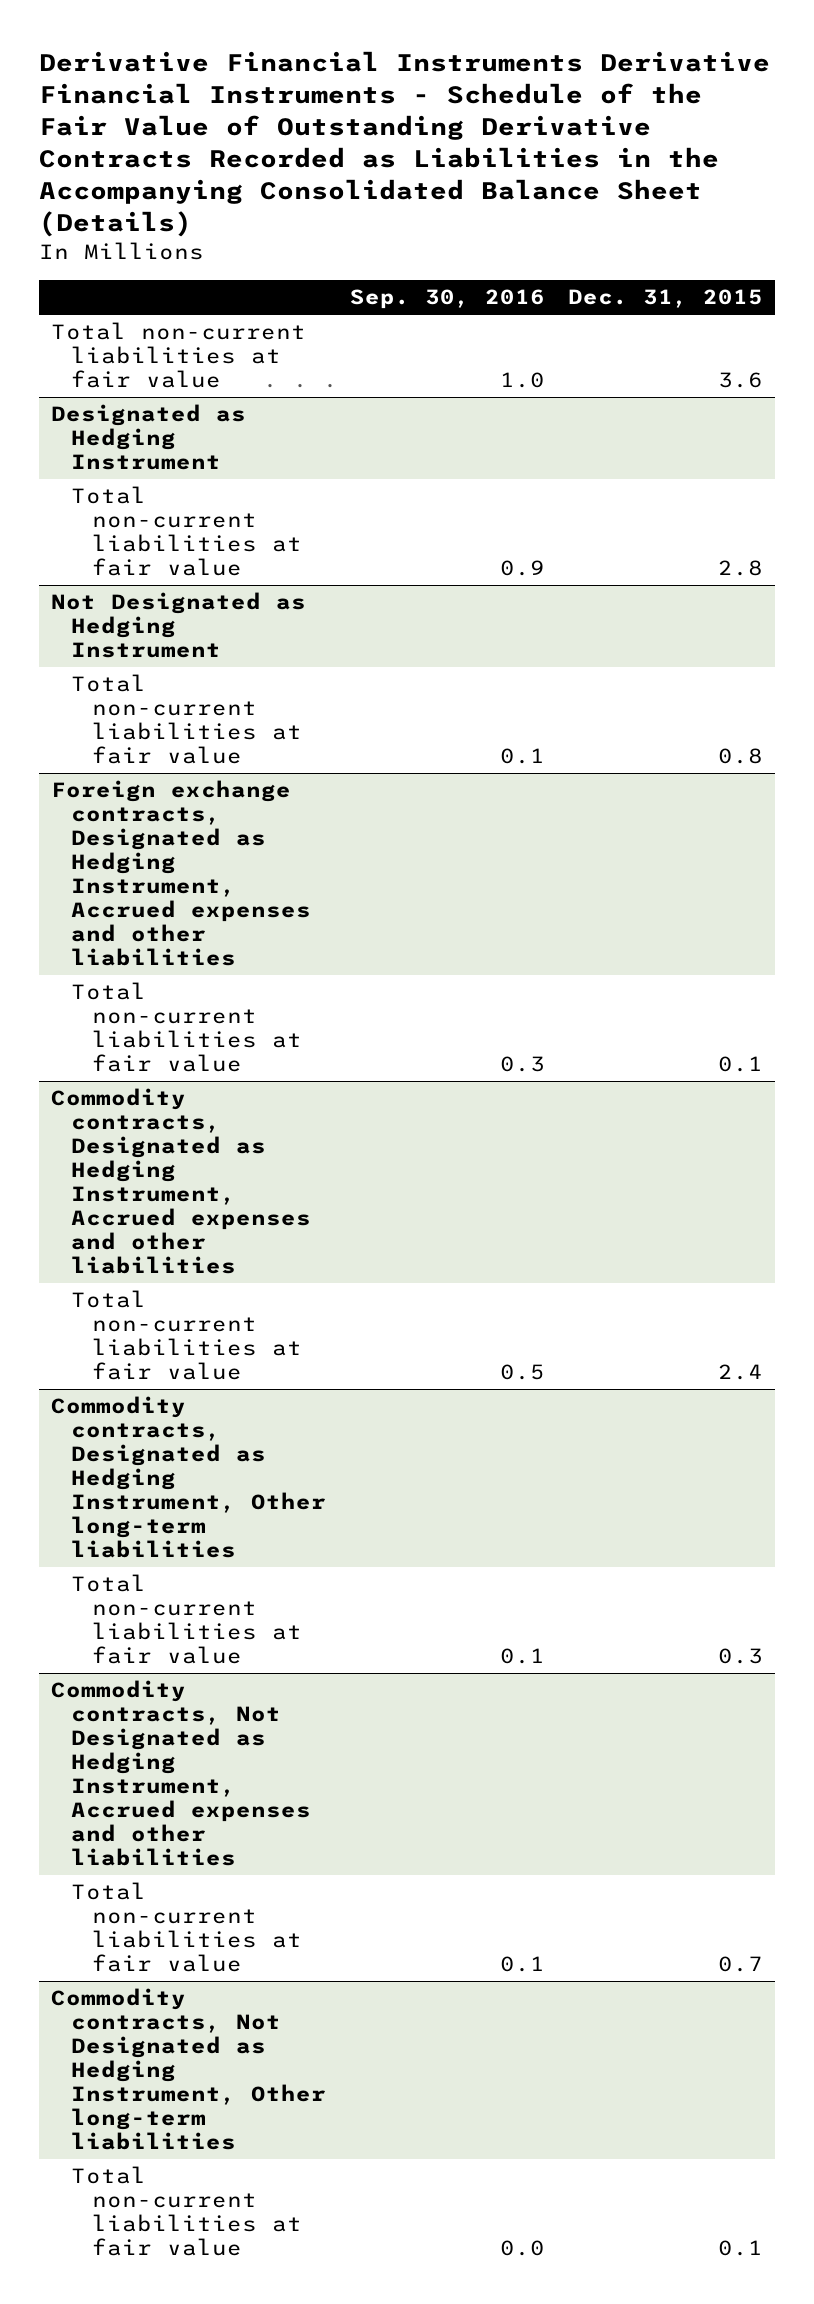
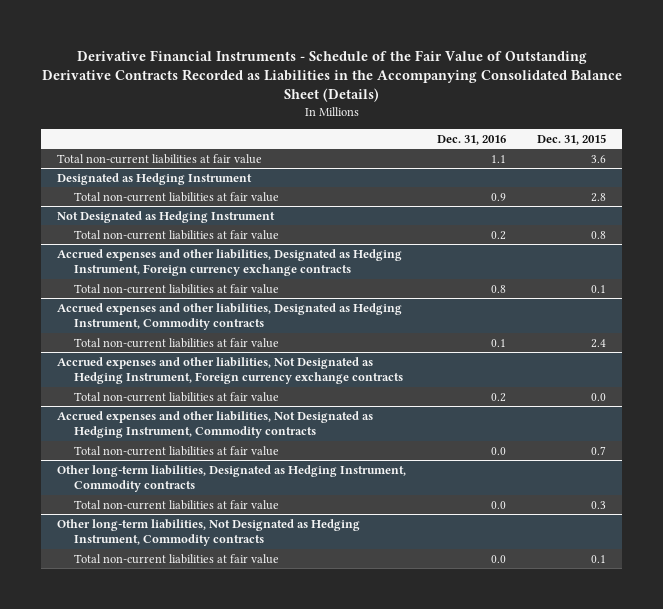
- Derivative Financial Instruments Derivative Financial Instruments - Schedule of the Fair Value of Outstanding Derivative Contracts Recorded as Liabilities in the Accompanying Consolidated Balance Sheet (Details)
+ Derivative Financial Instruments - Schedule of the Fair Value of Outstanding Derivative Contracts Recorded as Liabilities in the Accompanying Consolidated Balance Sheet (Details)
- | Sep. 30, 2016 | Dec. 31, 2015
+ | Dec. 31, 2016 | Dec. 31, 2015
- Foreign exchange contracts, Designated as Hedging Instrument, Accrued expenses and other liabilities
+ Accrued expenses and other liabilities, Designated as Hedging Instrument, Foreign currency exchange contracts
- Commodity contracts, Designated as Hedging Instrument, Accrued expenses and other liabilities
+ Accrued expenses and other liabilities, Designated as Hedging Instrument, Commodity contracts
- Commodity contracts, Designated as Hedging Instrument, Other long-term liabilities
- Total non-current liabilities at fair value | 0.1 | 0.3
- Commodity contracts, Not Designated as Hedging Instrument, Accrued expenses and other liabilities
+ Accrued expenses and other liabilities, Not Designated as Hedging Instrument, Foreign currency exchange contracts
+ Total non-current liabilities at fair value | 0.2 | 0.0
+ Accrued expenses and other liabilities, Not Designated as Hedging Instrument, Commodity contracts
- Commodity contracts, Not Designated as Hedging Instrument, Other long-term liabilities
+ Other long-term liabilities, Designated as Hedging Instrument, Commodity contracts
+ Total non-current liabilities at fair value | 0.0 | 0.3
+ Other long-term liabilities, Not Designated as Hedging Instrument, Commodity contracts

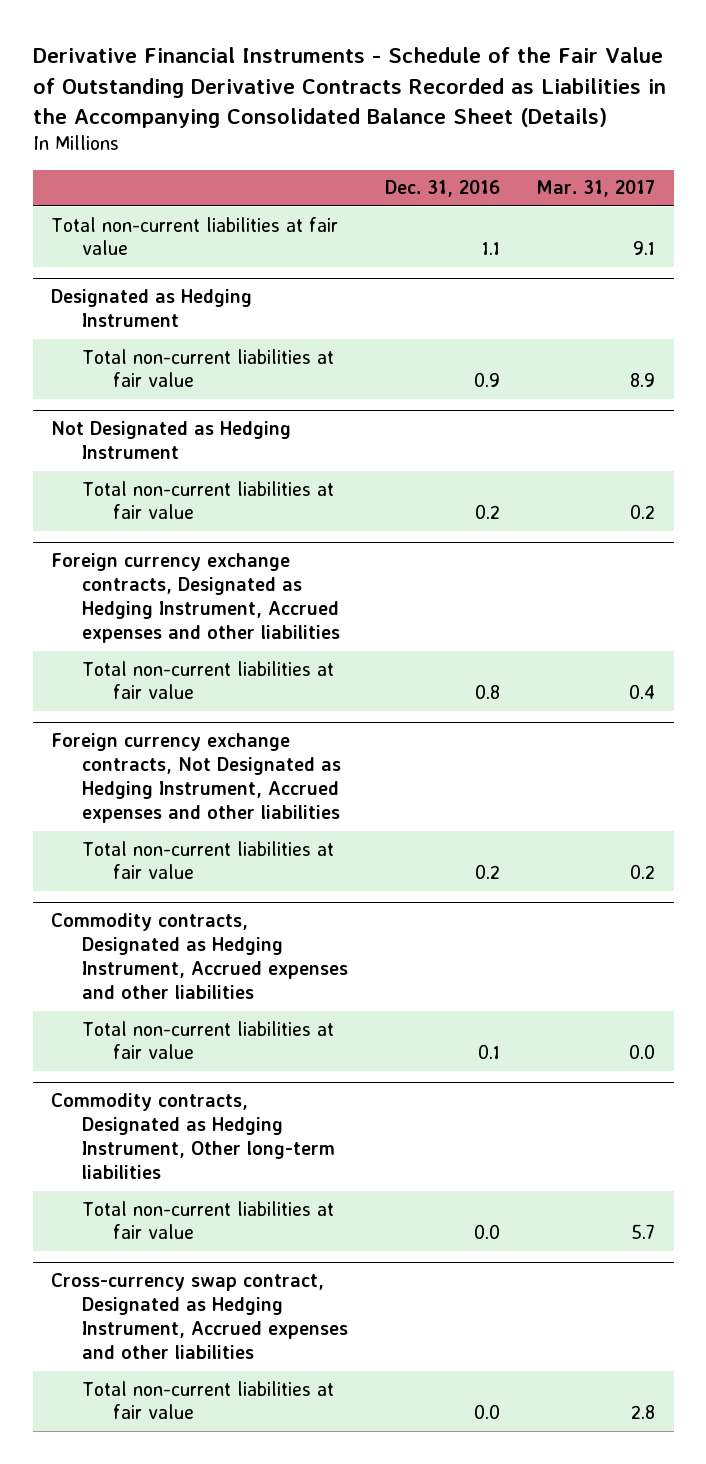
- | Dec. 31, 2016 | Dec. 31, 2015
+ | Dec. 31, 2016 | Mar. 31, 2017
- Accrued expenses and other liabilities, Designated as Hedging Instrument, Foreign currency exchange contracts
+ Foreign currency exchange contracts, Designated as Hedging Instrument, Accrued expenses and other liabilities
- Accrued expenses and other liabilities, Designated as Hedging Instrument, Commodity contracts
- Total non-current liabilities at fair value | 0.1 | 2.4
- Accrued expenses and other liabilities, Not Designated as Hedging Instrument, Foreign currency exchange contracts
+ Foreign currency exchange contracts, Not Designated as Hedging Instrument, Accrued expenses and other liabilities
- Accrued expenses and other liabilities, Not Designated as Hedging Instrument, Commodity contracts
- Total non-current liabilities at fair value | 0.0 | 0.7
- Other long-term liabilities, Designated as Hedging Instrument, Commodity contracts
+ Commodity contracts, Designated as Hedging Instrument, Accrued expenses and other liabilities
+ Total non-current liabilities at fair value | 0.1 | 0.0
+ Commodity contracts, Designated as Hedging Instrument, Other long-term liabilities
- Other long-term liabilities, Not Designated as Hedging Instrument, Commodity contracts
+ Cross-currency swap contract, Designated as Hedging Instrument, Accrued expenses and other liabilities

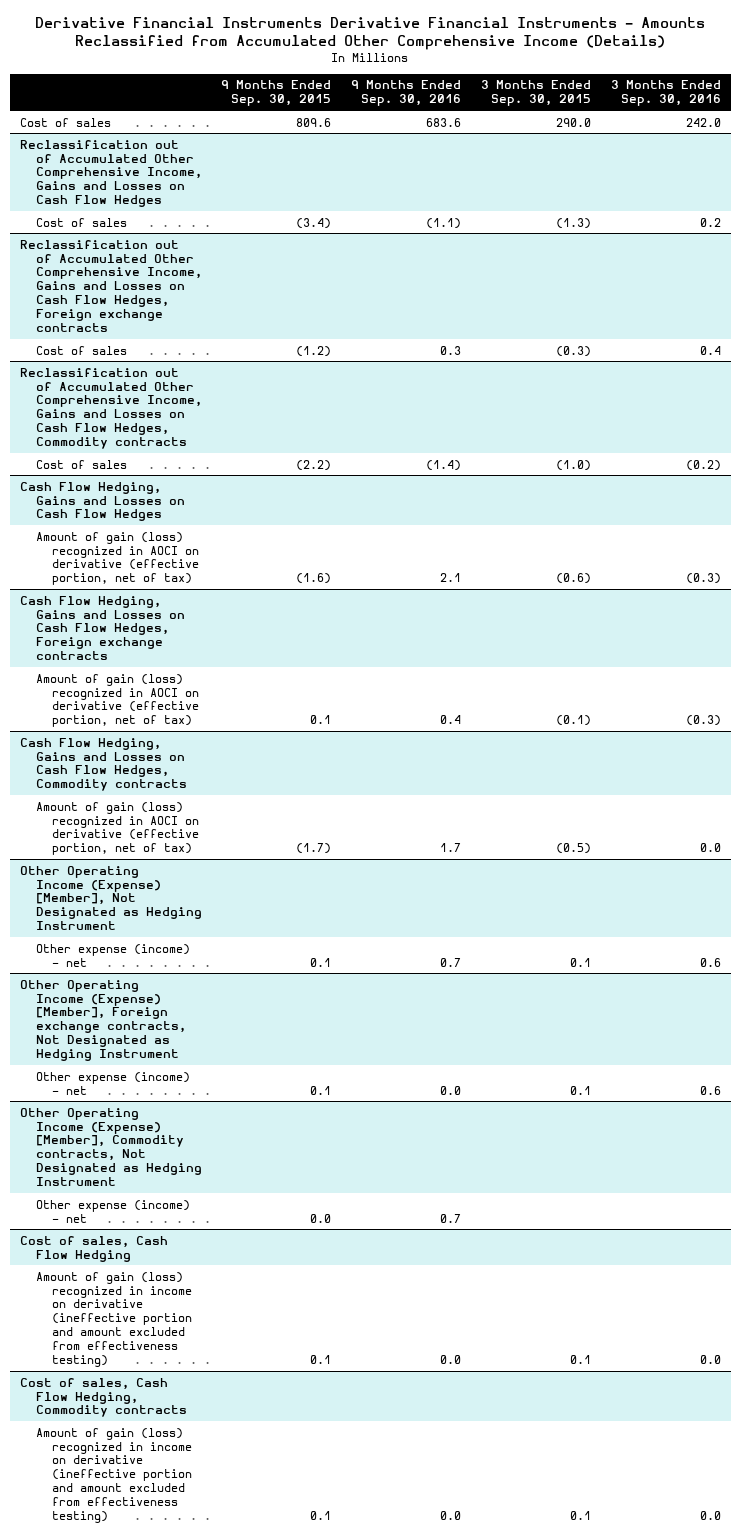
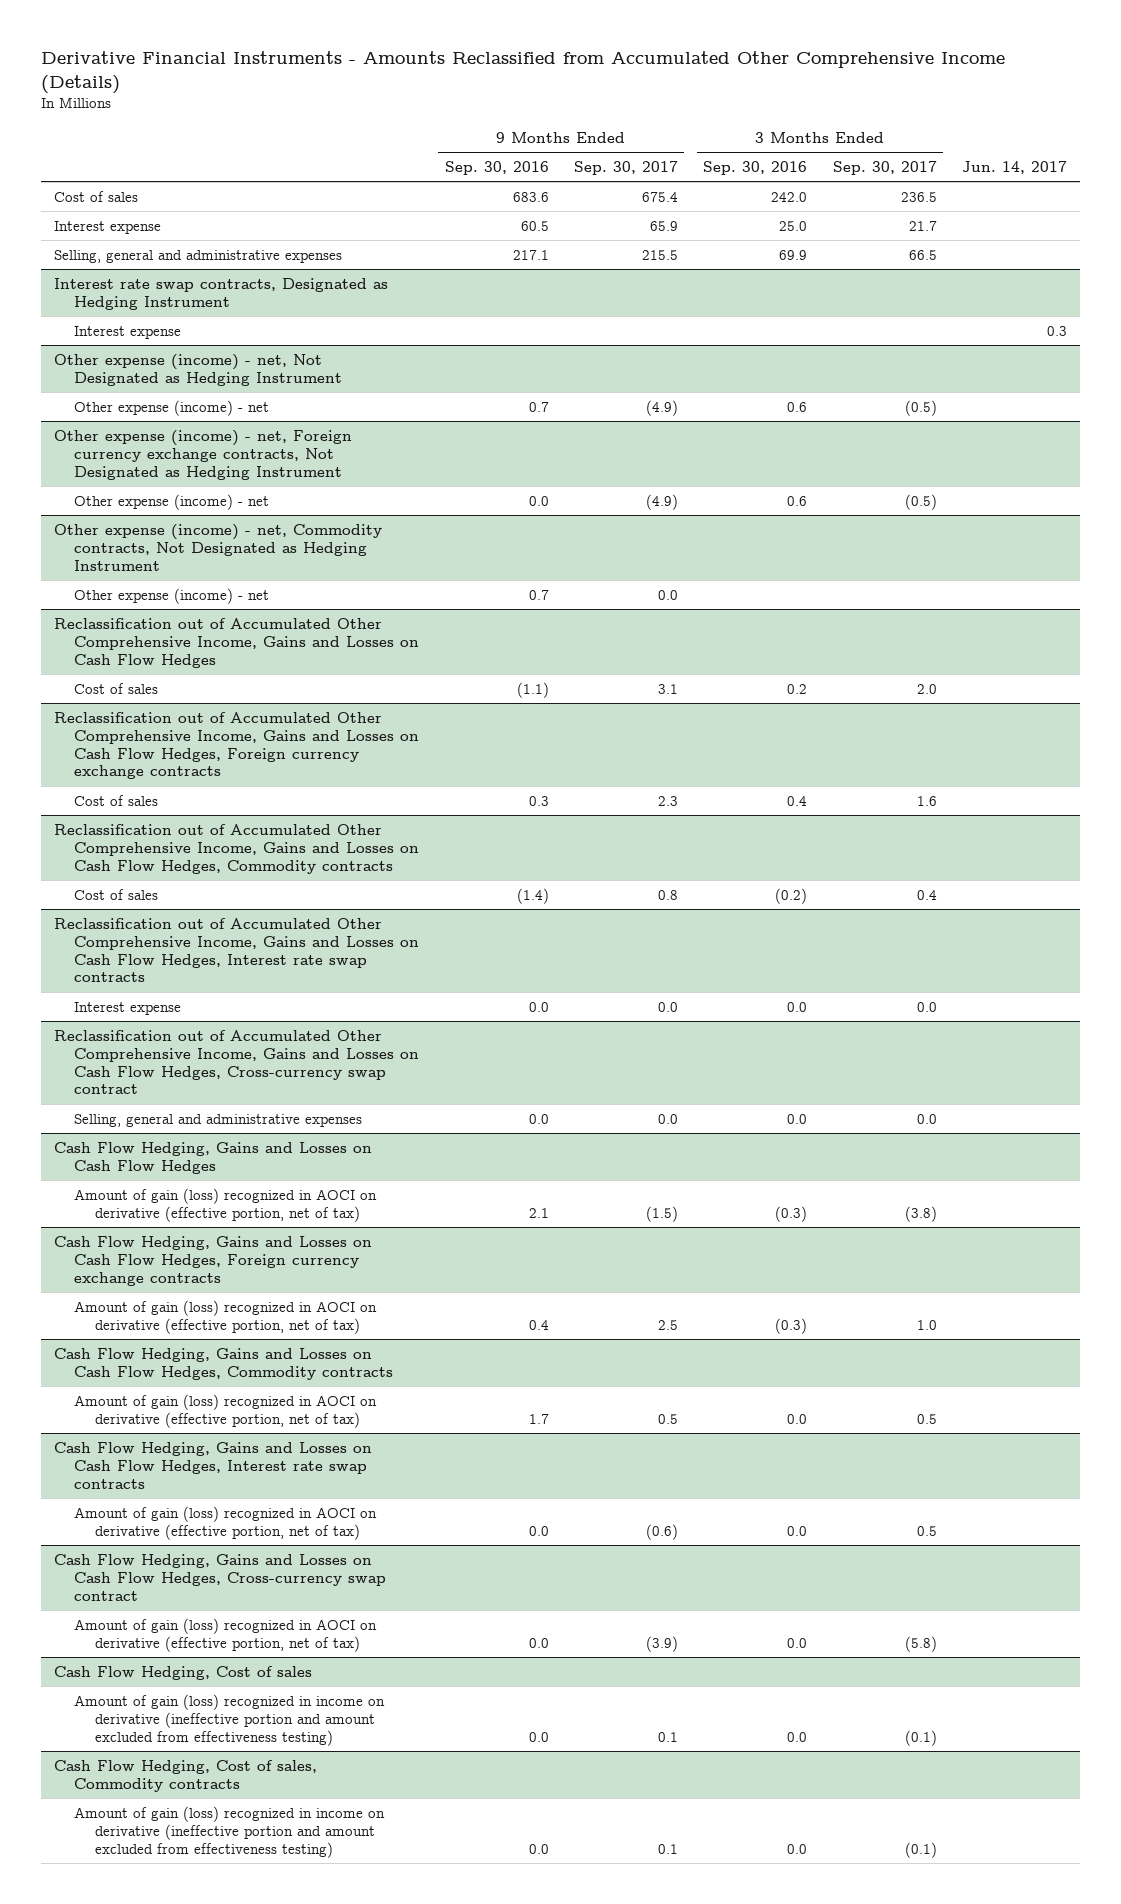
- Derivative Financial Instruments Derivative Financial Instruments - Amounts Reclassified from Accumulated Other Comprehensive Income (Details)
+ Derivative Financial Instruments - Amounts Reclassified from Accumulated Other Comprehensive Income (Details)
- | 9 Months Ended Sep. 30, 2015 | 9 Months Ended Sep. 30, 2016 | 3 Months Ended Sep. 30, 2015 | 3 Months Ended Sep. 30, 2016
+ | 9 Months Ended Sep. 30, 2016 | 9 Months Ended Sep. 30, 2017 | 3 Months Ended Sep. 30, 2016 | 3 Months Ended Sep. 30, 2017 | Jun. 14, 2017
+ Interest expense | 60.5 | 65.9 | 25.0 | 21.7 |
+ Selling, general and administrative expenses | 217.1 | 215.5 | 69.9 | 66.5 |
+ Interest rate swap contracts, Designated as Hedging Instrument
+ Interest expense | | | | | 0.3
+ Other expense (income) - net, Not Designated as Hedging Instrument
+ Other expense (income) - net | 0.7 | (4.9) | 0.6 | (0.5) |
+ Other expense (income) - net, Foreign currency exchange contracts, Not Designated as Hedging Instrument
+ Other expense (income) - net | 0.0 | (4.9) | 0.6 | (0.5) |
+ Other expense (income) - net, Commodity contracts, Not Designated as Hedging Instrument
+ Other expense (income) - net | 0.7 | 0.0 | | |
- Reclassification out of Accumulated Other Comprehensive Income, Gains and Losses on Cash Flow Hedges, Foreign exchange contracts
+ Reclassification out of Accumulated Other Comprehensive Income, Gains and Losses on Cash Flow Hedges, Foreign currency exchange contracts
+ Reclassification out of Accumulated Other Comprehensive Income, Gains and Losses on Cash Flow Hedges, Interest rate swap contracts
+ Interest expense | 0.0 | 0.0 | 0.0 | 0.0 |
+ Reclassification out of Accumulated Other Comprehensive Income, Gains and Losses on Cash Flow Hedges, Cross-currency swap contract
+ Selling, general and administrative expenses | 0.0 | 0.0 | 0.0 | 0.0 |
- Cash Flow Hedging, Gains and Losses on Cash Flow Hedges, Foreign exchange contracts
+ Cash Flow Hedging, Gains and Losses on Cash Flow Hedges, Foreign currency exchange contracts
- Other Operating Income (Expense) [Member], Not Designated as Hedging Instrument
- Other expense (income) - net | 0.1 | 0.7 | 0.1 | 0.6
- Other Operating Income (Expense) [Member], Foreign exchange contracts, Not Designated as Hedging Instrument
- Other expense (income) - net | 0.1 | 0.0 | 0.1 | 0.6
- Other Operating Income (Expense) [Member], Commodity contracts, Not Designated as Hedging Instrument
- Other expense (income) - net | 0.0 | 0.7 | |
- Cost of sales, Cash Flow Hedging
+ Cash Flow Hedging, Gains and Losses on Cash Flow Hedges, Interest rate swap contracts
+ Amount of gain (loss) recognized in AOCI on derivative (effective portion, net of tax) | 0.0 | (0.6) | 0.0 | 0.5 |
+ Cash Flow Hedging, Gains and Losses on Cash Flow Hedges, Cross-currency swap contract
+ Amount of gain (loss) recognized in AOCI on derivative (effective portion, net of tax) | 0.0 | (3.9) | 0.0 | (5.8) |
+ Cash Flow Hedging, Cost of sales
- Cost of sales, Cash Flow Hedging, Commodity contracts
+ Cash Flow Hedging, Cost of sales, Commodity contracts

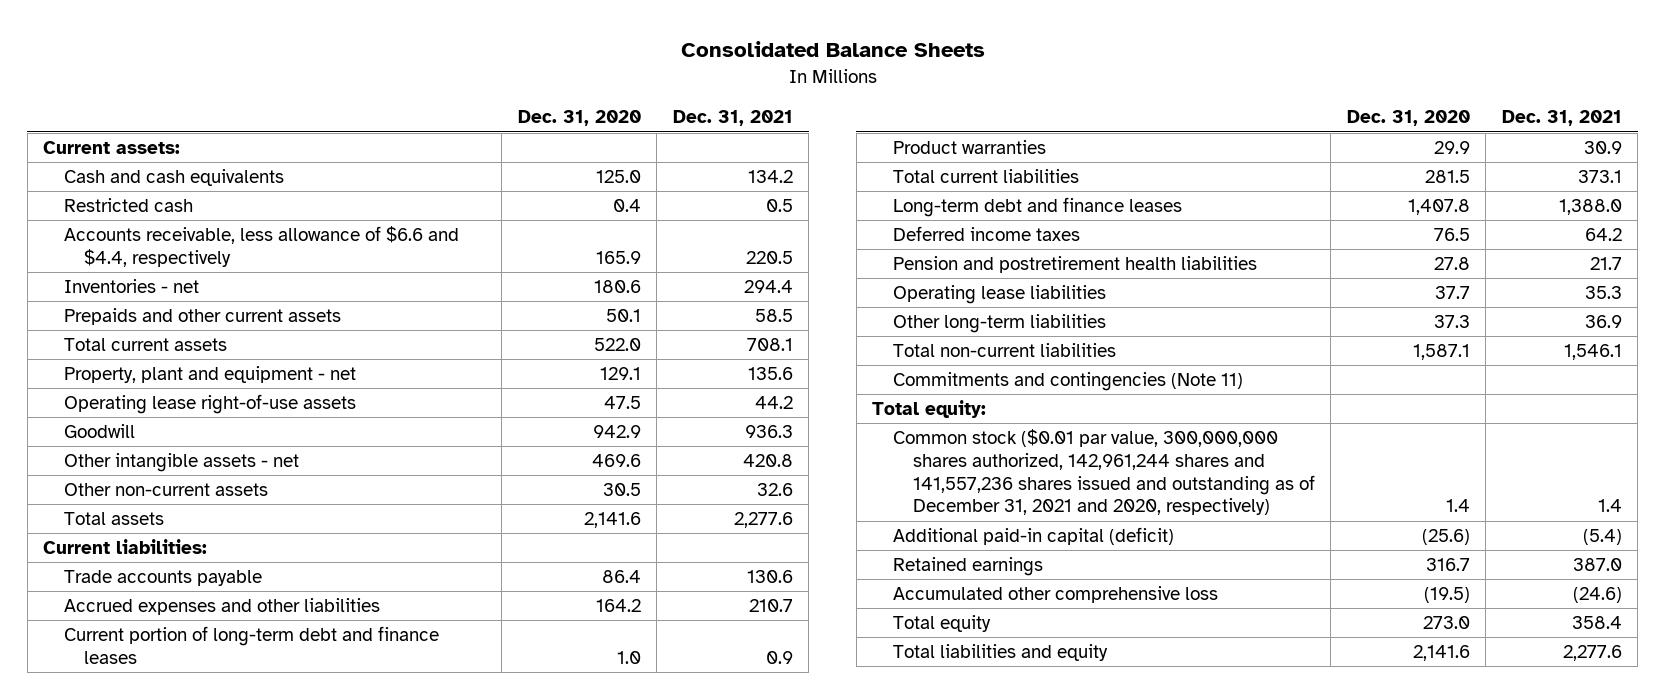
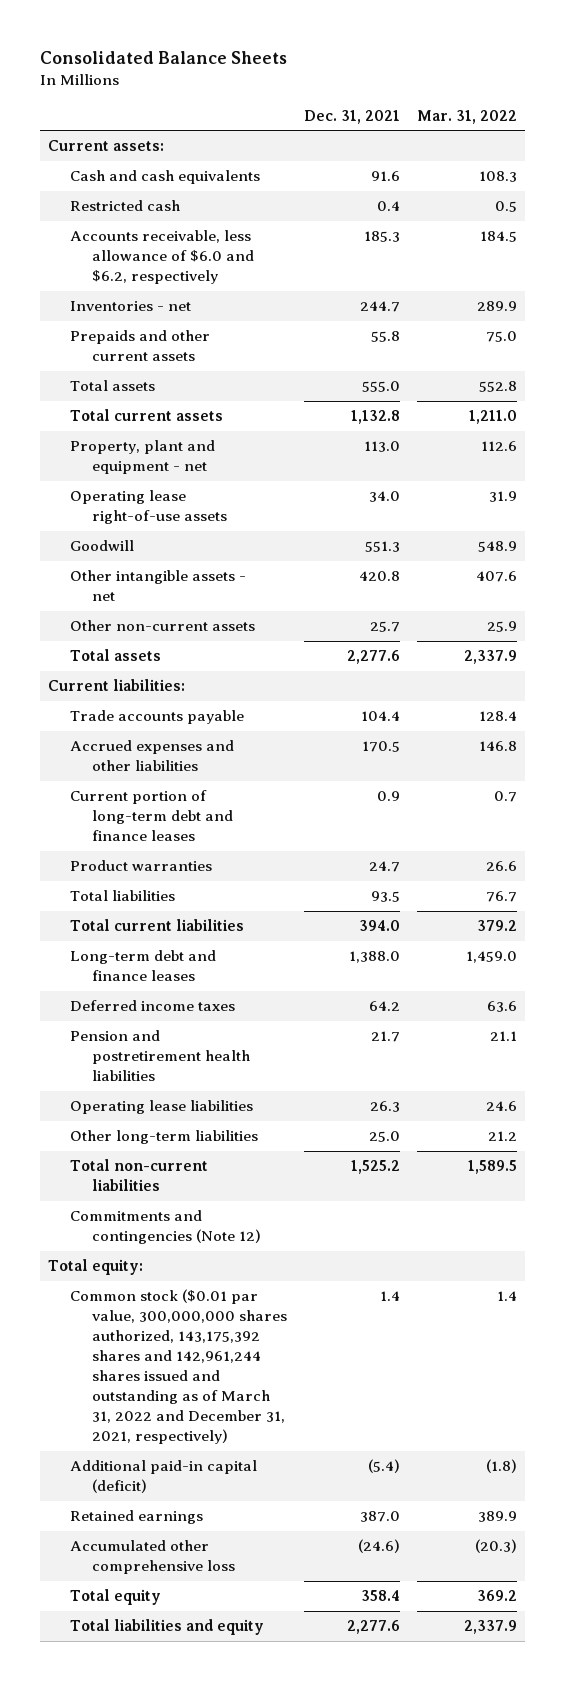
- | Dec. 31, 2020 | Dec. 31, 2021
+ | Dec. 31, 2021 | Mar. 31, 2022
- Cash and cash equivalents | 125.0 | 134.2
- Restricted cash | 0.4 | 0.5
- Accounts receivable, less allowance of $6.6 and $4.4, respectively | 165.9 | 220.5
- Inventories - net | 180.6 | 294.4
- Prepaids and other current assets | 50.1 | 58.5
- Total current assets | 522.0 | 708.1
- Property, plant and equipment - net | 129.1 | 135.6
- Operating lease right-of-use assets | 47.5 | 44.2
- Goodwill | 942.9 | 936.3
+ Cash and cash equivalents | 91.6 | 108.3
+ Restricted cash | 0.4 | 0.5
+ Accounts receivable, less allowance of $6.0 and $6.2, respectively | 185.3 | 184.5
+ Inventories - net | 244.7 | 289.9
+ Prepaids and other current assets | 55.8 | 75.0
+ Total assets | 555.0 | 552.8
+ Total current assets | 1,132.8 | 1,211.0
+ Property, plant and equipment - net | 113.0 | 112.6
+ Operating lease right-of-use assets | 34.0 | 31.9
+ Goodwill | 551.3 | 548.9
- Other non-current assets | 30.5 | 32.6
+ Other non-current assets | 25.7 | 25.9
- Trade accounts payable | 86.4 | 130.6
- Accrued expenses and other liabilities | 164.2 | 210.7
+ Trade accounts payable | 104.4 | 128.4
+ Accrued expenses and other liabilities | 170.5 | 146.8
- Product warranties | 29.9 | 30.9
- Total current liabilities | 281.5 | 373.1
+ Product warranties | 24.7 | 26.6
+ Total liabilities | 93.5 | 76.7
+ Total current liabilities | 394.0 | 379.2
- Operating lease liabilities | 37.7 | 35.3
- Other long-term liabilities | 37.3 | 36.9
- Total non-current liabilities | 1,587.1 | 1,546.1
- Commitments and contingencies (Note 11)
+ Operating lease liabilities | 26.3 | 24.6
+ Other long-term liabilities | 25.0 | 21.2
+ Total non-current liabilities | 1,525.2 | 1,589.5
+ Commitments and contingencies (Note 12)
- Common stock ($0.01 par value, 300,000,000 shares authorized, 142,961,244 shares and 141,557,236 shares issued and outstanding as of December 31, 2021 and 2020, respectively) | 1.4 | 1.4
+ Common stock ($0.01 par value, 300,000,000 shares authorized, 143,175,392 shares and 142,961,244 shares issued and outstanding as of March 31, 2022 and December 31, 2021, respectively) | 1.4 | 1.4

